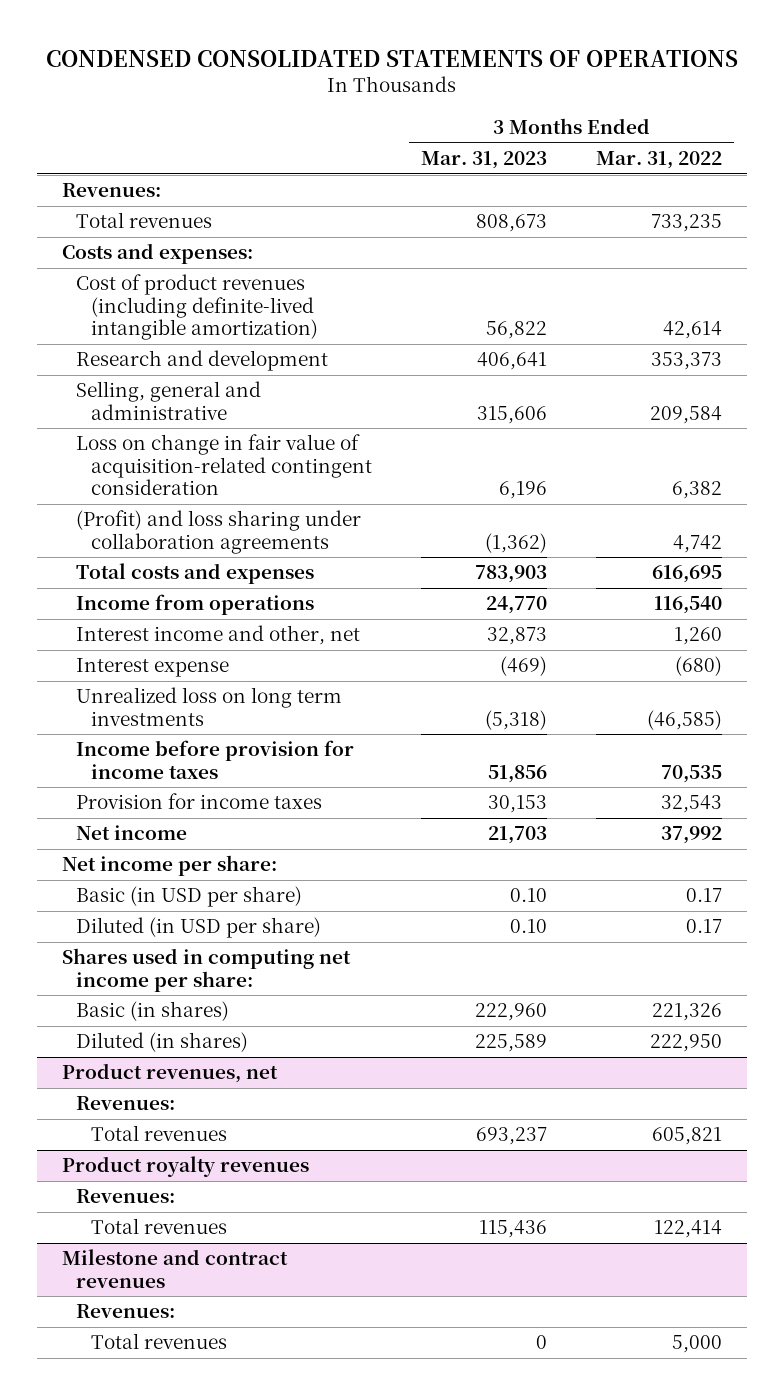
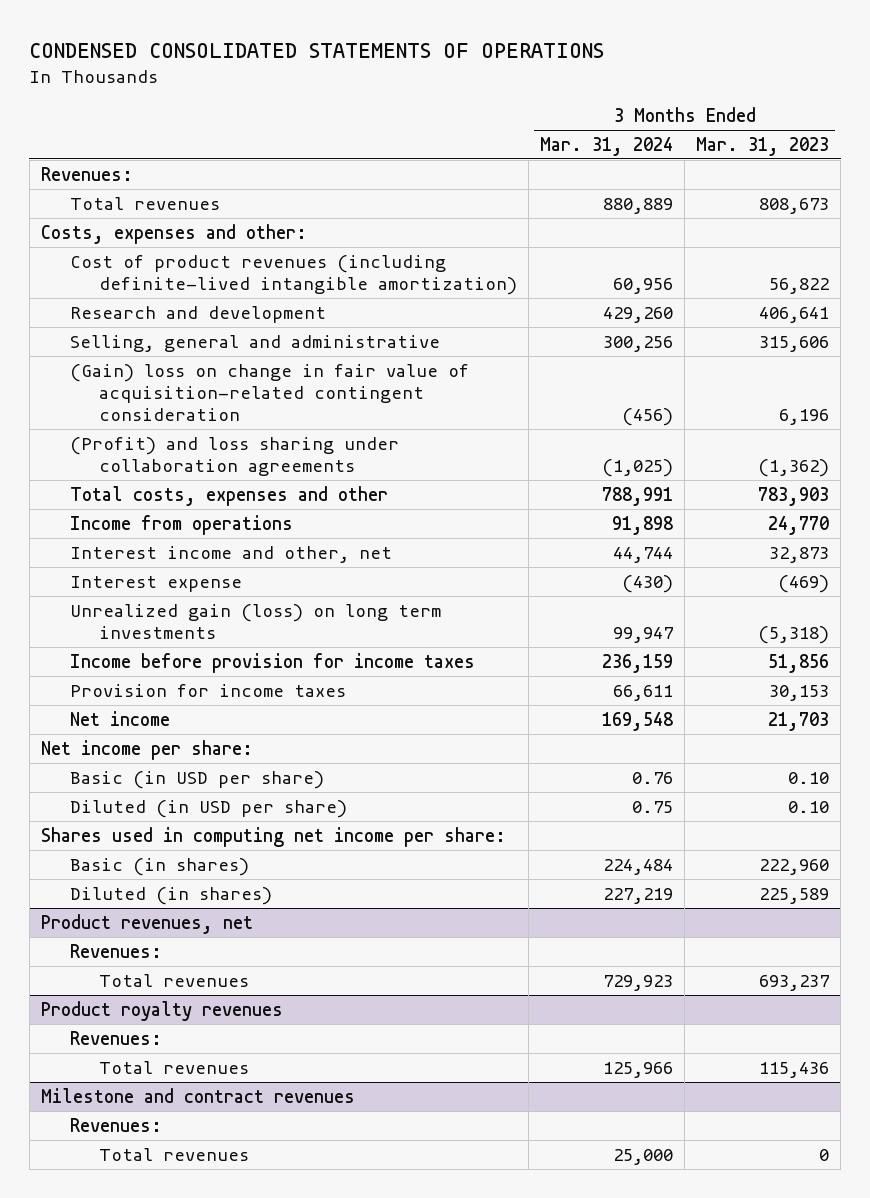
- | 3 Months Ended Mar. 31, 2023 | 3 Months Ended Mar. 31, 2022
+ | 3 Months Ended Mar. 31, 2024 | 3 Months Ended Mar. 31, 2023
- Costs and expenses:
+ Costs, expenses and other:
- Loss on change in fair value of acquisition-related contingent consideration | 6,196 | 6,382
+ (Gain) loss on change in fair value of acquisition-related contingent consideration | (456) | 6,196
- Total costs and expenses | 783,903 | 616,695
+ Total costs, expenses and other | 788,991 | 783,903
- Unrealized loss on long term investments | (5,318) | (46,585)
+ Unrealized gain (loss) on long term investments | 99,947 | (5,318)

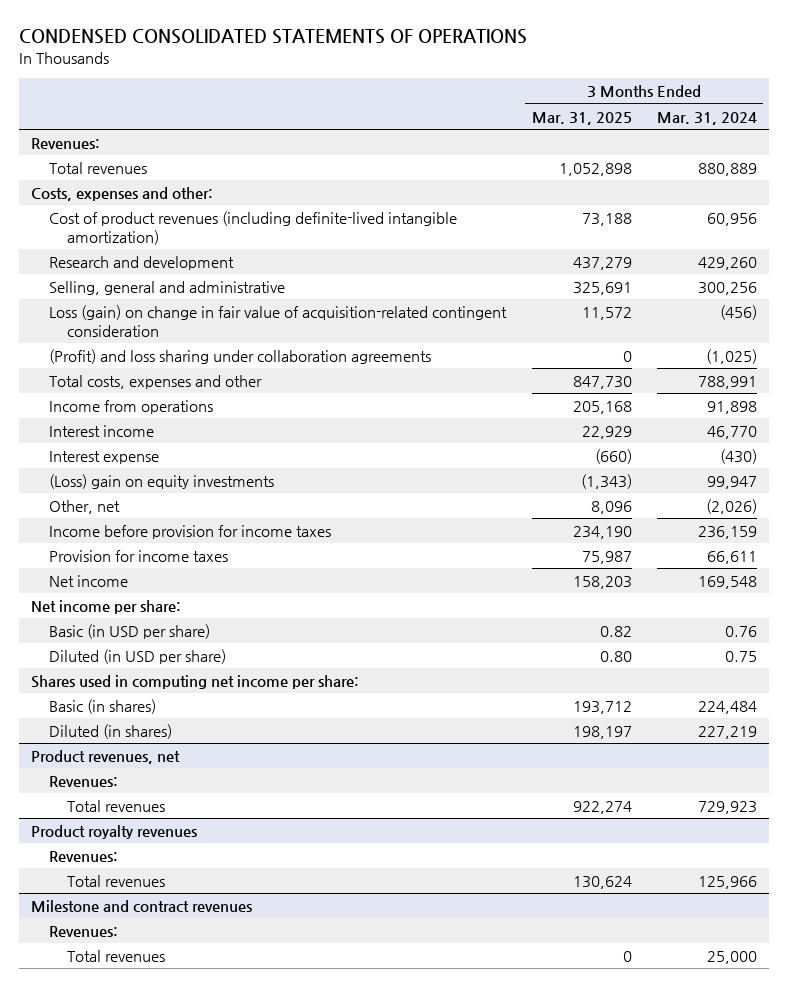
- | 3 Months Ended Mar. 31, 2024 | 3 Months Ended Mar. 31, 2023
+ | 3 Months Ended Mar. 31, 2025 | 3 Months Ended Mar. 31, 2024
- (Gain) loss on change in fair value of acquisition-related contingent consideration | (456) | 6,196
+ Loss (gain) on change in fair value of acquisition-related contingent consideration | 11,572 | (456)
- Interest income and other, net | 44,744 | 32,873
+ Interest income | 22,929 | 46,770
- Unrealized gain (loss) on long term investments | 99,947 | (5,318)
+ (Loss) gain on equity investments | (1,343) | 99,947
+ Other, net | 8,096 | (2,026)

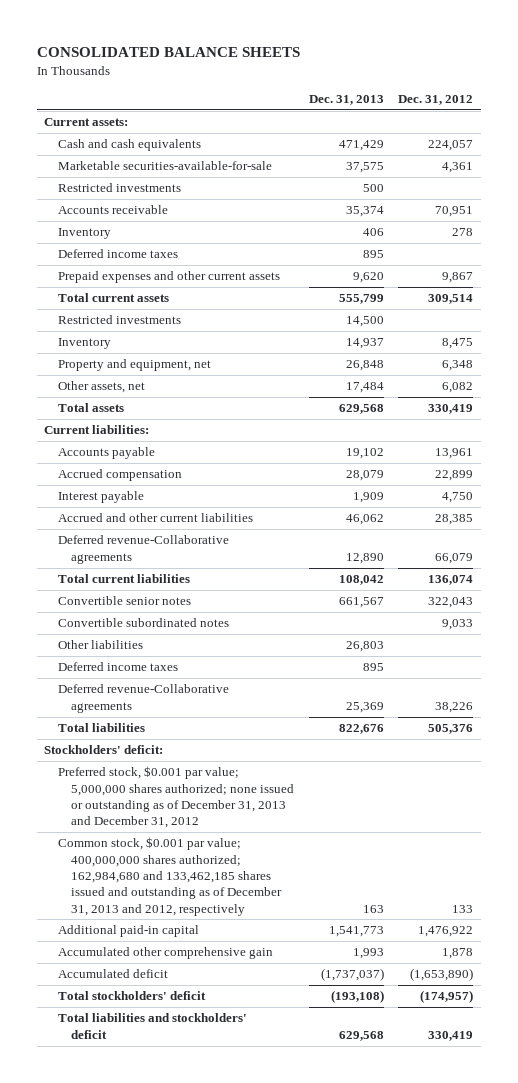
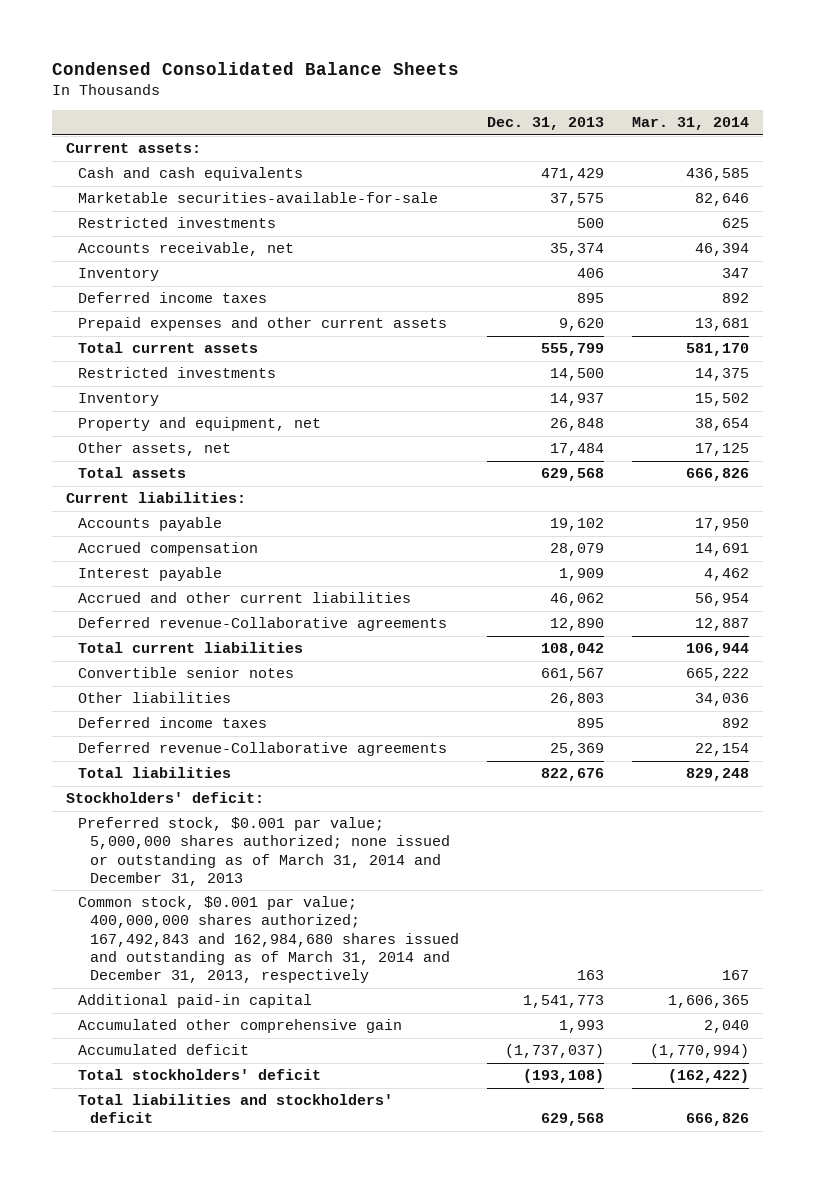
- CONSOLIDATED BALANCE SHEETS
+ Condensed Consolidated Balance Sheets
- | Dec. 31, 2013 | Dec. 31, 2012
+ | Dec. 31, 2013 | Mar. 31, 2014
- Accounts receivable | 35,374 | 70,951
+ Accounts receivable, net | 35,374 | 46,394
- Convertible subordinated notes | | 9,033
- Preferred stock, $0.001 par value; 5,000,000 shares authorized; none issued or outstanding as of December 31, 2013 and December 31, 2012
- Common stock, $0.001 par value; 400,000,000 shares authorized; 162,984,680 and 133,462,185 shares issued and outstanding as of December 31, 2013 and 2012, respectively | 163 | 133
+ Preferred stock, $0.001 par value; 5,000,000 shares authorized; none issued or outstanding as of March 31, 2014 and December 31, 2013
+ Common stock, $0.001 par value; 400,000,000 shares authorized; 167,492,843 and 162,984,680 shares issued and outstanding as of March 31, 2014 and December 31, 2013, respectively | 163 | 167

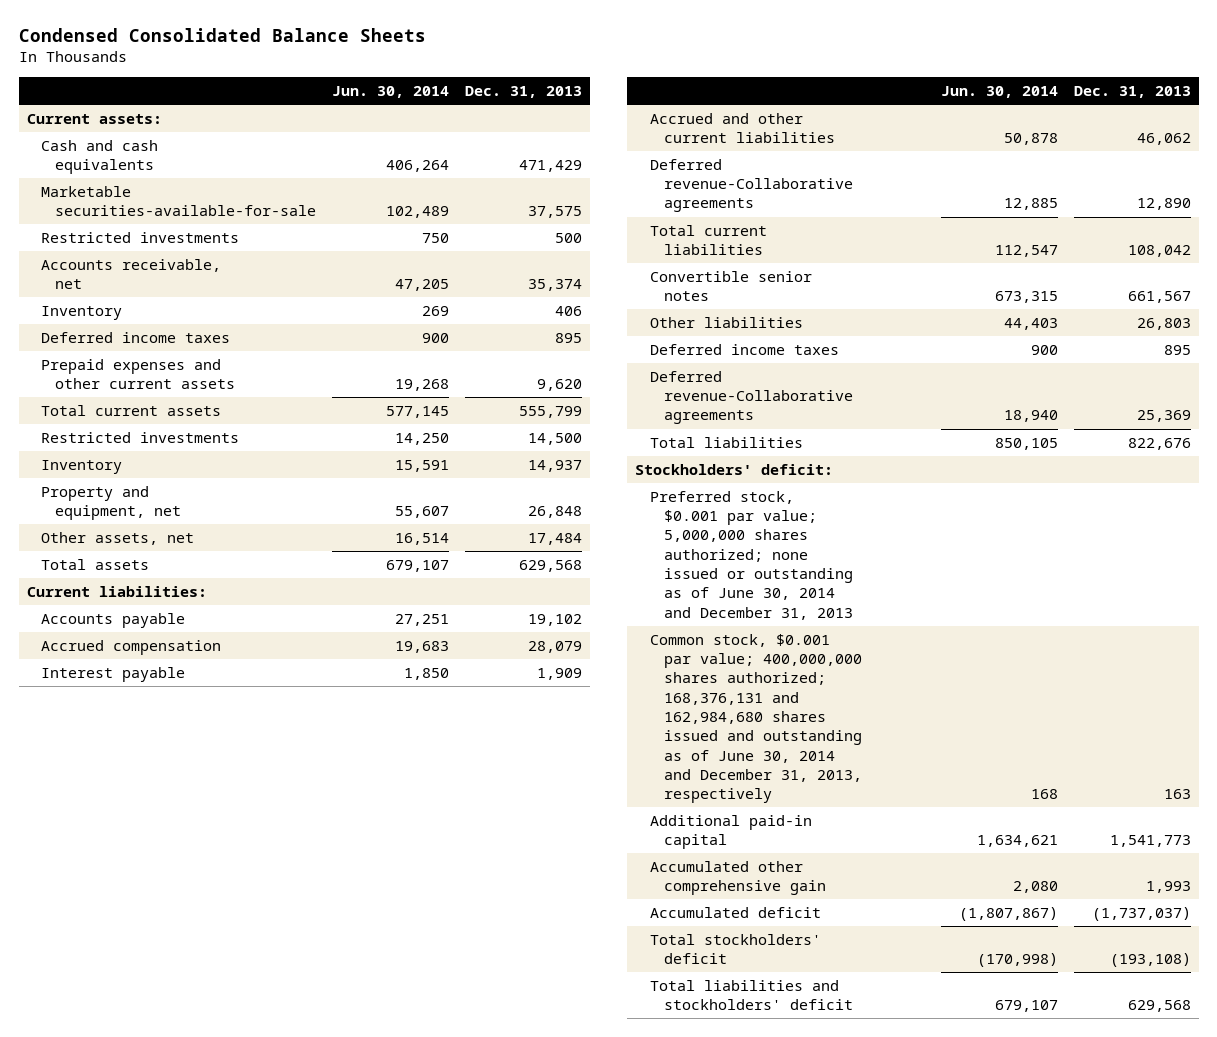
- | Dec. 31, 2013 | Mar. 31, 2014
+ | Jun. 30, 2014 | Dec. 31, 2013
- Preferred stock, $0.001 par value; 5,000,000 shares authorized; none issued or outstanding as of March 31, 2014 and December 31, 2013
- Common stock, $0.001 par value; 400,000,000 shares authorized; 167,492,843 and 162,984,680 shares issued and outstanding as of March 31, 2014 and December 31, 2013, respectively | 163 | 167
+ Preferred stock, $0.001 par value; 5,000,000 shares authorized; none issued or outstanding as of June 30, 2014 and December 31, 2013
+ Common stock, $0.001 par value; 400,000,000 shares authorized; 168,376,131 and 162,984,680 shares issued and outstanding as of June 30, 2014 and December 31, 2013, respectively | 168 | 163

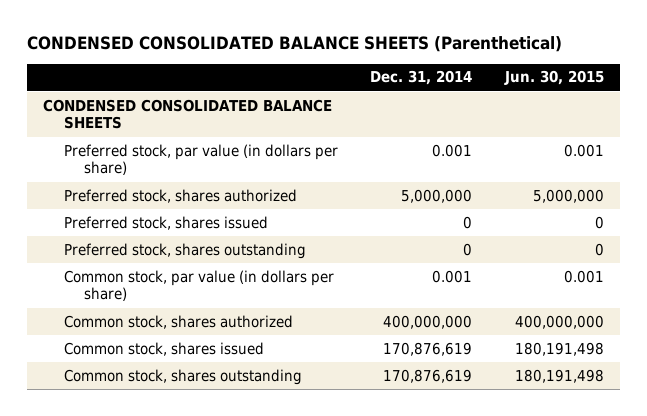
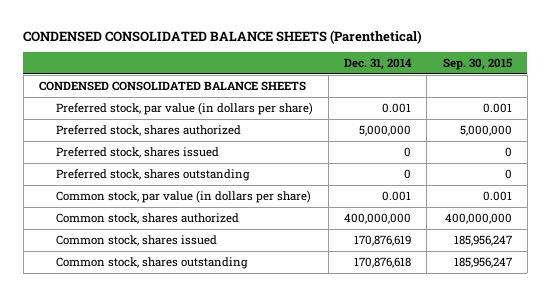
- | Dec. 31, 2014 | Jun. 30, 2015
+ | Dec. 31, 2014 | Sep. 30, 2015
- Common stock, shares outstanding | 170,876,619 | 180,191,498
+ Common stock, shares outstanding | 170,876,618 | 185,956,247

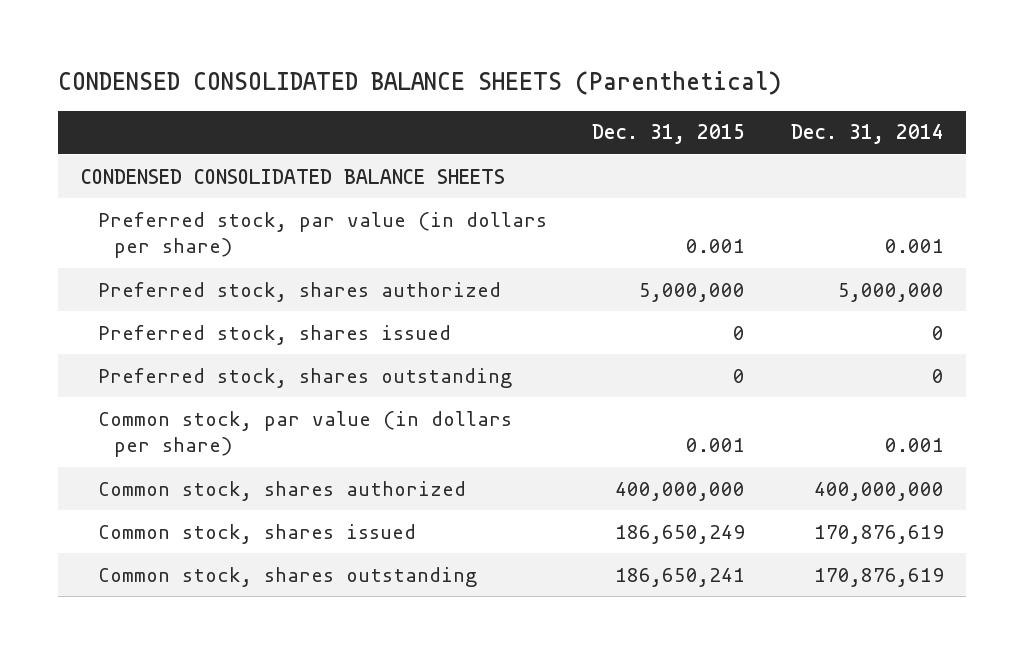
- | Dec. 31, 2014 | Sep. 30, 2015
+ | Dec. 31, 2015 | Dec. 31, 2014
- Common stock, shares outstanding | 170,876,618 | 185,956,247
+ Common stock, shares outstanding | 186,650,241 | 170,876,619

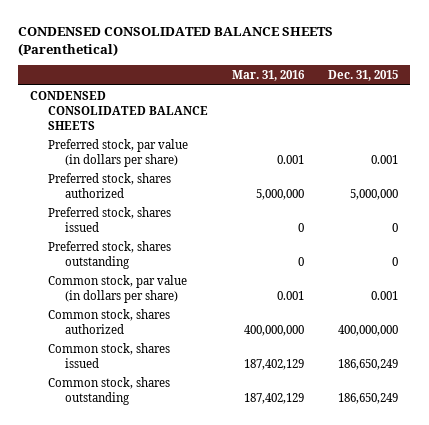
- | Dec. 31, 2015 | Dec. 31, 2014
+ | Mar. 31, 2016 | Dec. 31, 2015
- Common stock, shares outstanding | 186,650,241 | 170,876,619
+ Common stock, shares outstanding | 187,402,129 | 186,650,249

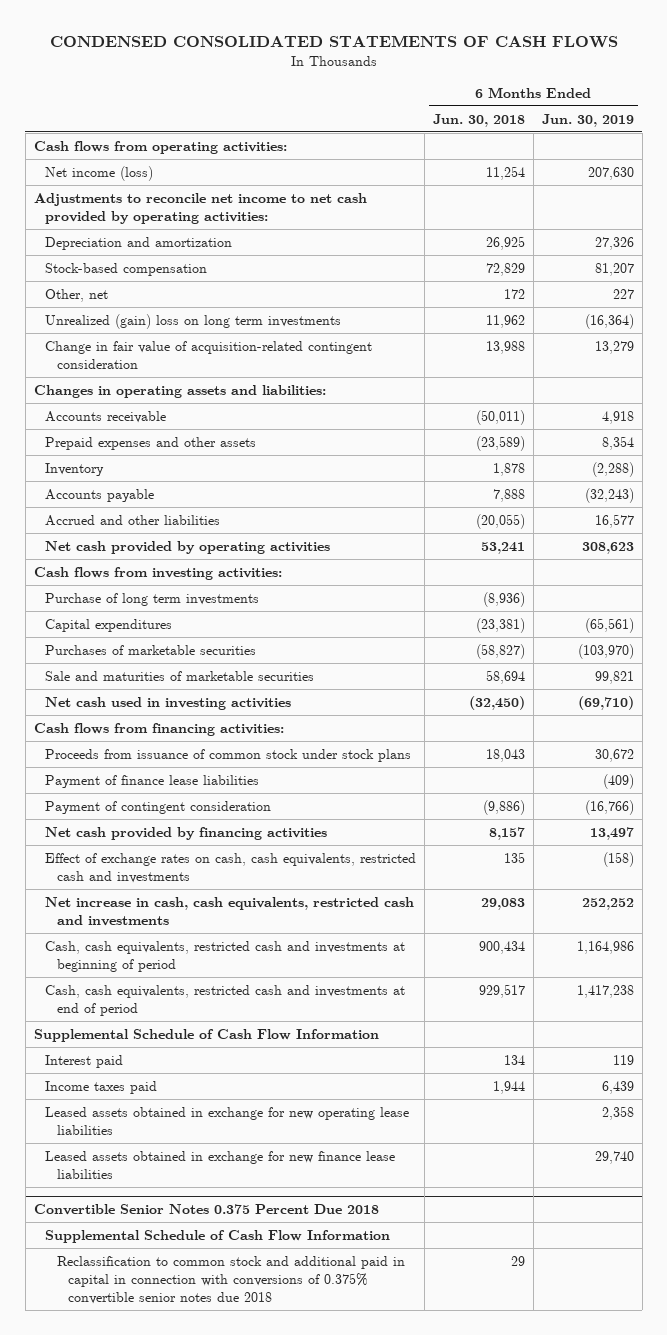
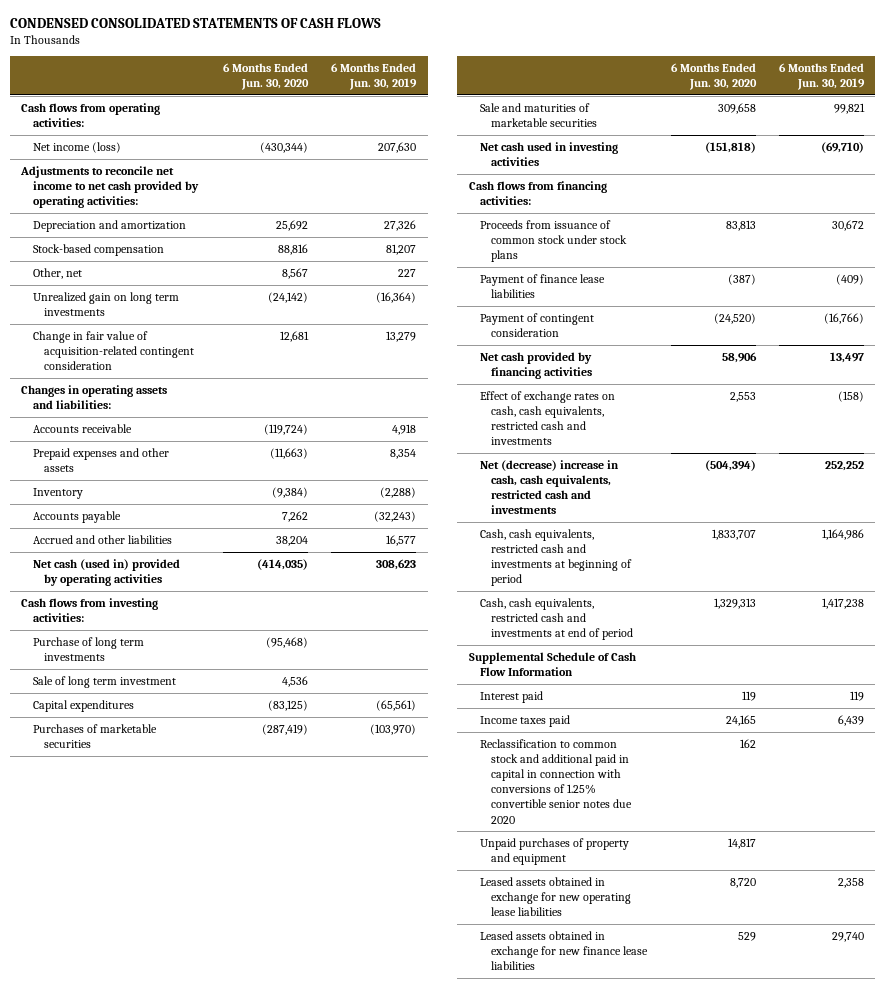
- | 6 Months Ended Jun. 30, 2018 | 6 Months Ended Jun. 30, 2019
+ | 6 Months Ended Jun. 30, 2020 | 6 Months Ended Jun. 30, 2019
- Unrealized (gain) loss on long term investments | 11,962 | (16,364)
+ Unrealized gain on long term investments | (24,142) | (16,364)
- Net cash provided by operating activities | 53,241 | 308,623
+ Net cash (used in) provided by operating activities | (414,035) | 308,623
+ Sale of long term investment | 4,536 |
- Net increase in cash, cash equivalents, restricted cash and investments | 29,083 | 252,252
+ Net (decrease) increase in cash, cash equivalents, restricted cash and investments | (504,394) | 252,252
+ Reclassification to common stock and additional paid in capital in connection with conversions of 1.25% convertible senior notes due 2020 | 162 |
+ Unpaid purchases of property and equipment | 14,817 |
- Convertible Senior Notes 0.375 Percent Due 2018
- Supplemental Schedule of Cash Flow Information
- Reclassification to common stock and additional paid in capital in connection with conversions of 0.375% convertible senior notes due 2018 | 29 |

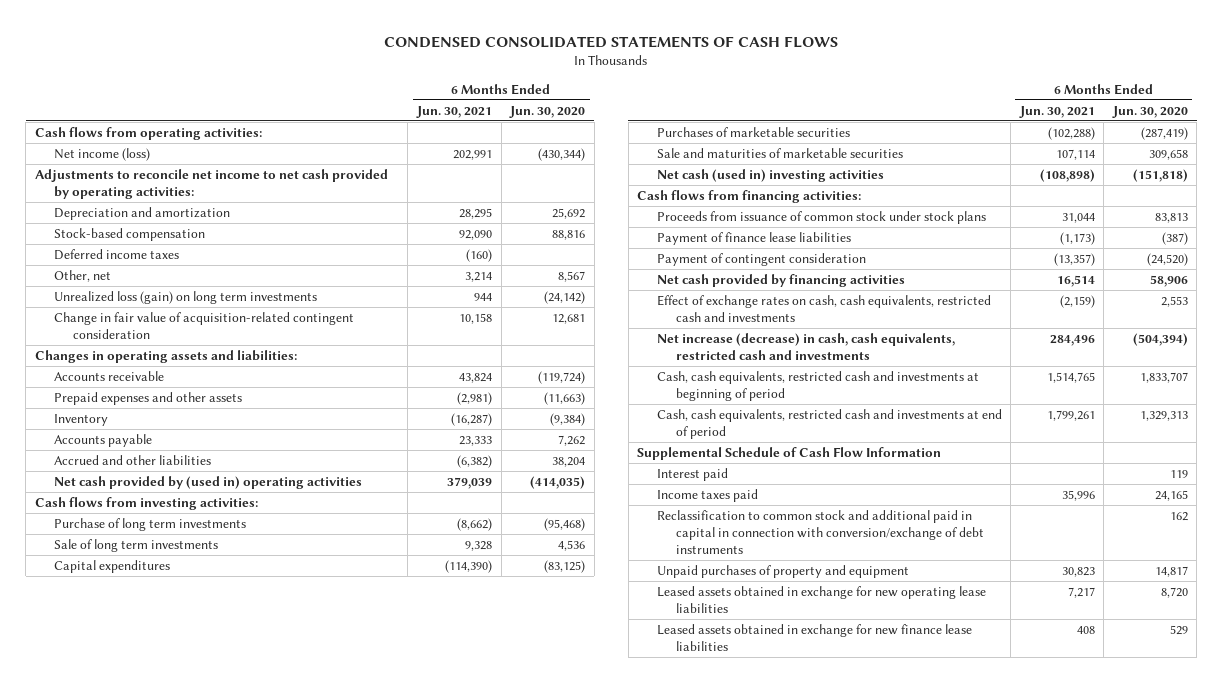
- | 6 Months Ended Jun. 30, 2020 | 6 Months Ended Jun. 30, 2019
+ | 6 Months Ended Jun. 30, 2021 | 6 Months Ended Jun. 30, 2020
+ Deferred income taxes | (160) |
- Unrealized gain on long term investments | (24,142) | (16,364)
+ Unrealized loss (gain) on long term investments | 944 | (24,142)
- Net cash (used in) provided by operating activities | (414,035) | 308,623
+ Net cash provided by (used in) operating activities | 379,039 | (414,035)
- Sale of long term investment | 4,536 |
+ Sale of long term investments | 9,328 | 4,536
- Net cash used in investing activities | (151,818) | (69,710)
+ Net cash (used in) investing activities | (108,898) | (151,818)
- Net (decrease) increase in cash, cash equivalents, restricted cash and investments | (504,394) | 252,252
+ Net increase (decrease) in cash, cash equivalents, restricted cash and investments | 284,496 | (504,394)
- Reclassification to common stock and additional paid in capital in connection with conversions of 1.25% convertible senior notes due 2020 | 162 |
+ Reclassification to common stock and additional paid in capital in connection with conversion/exchange of debt instruments | | 162

